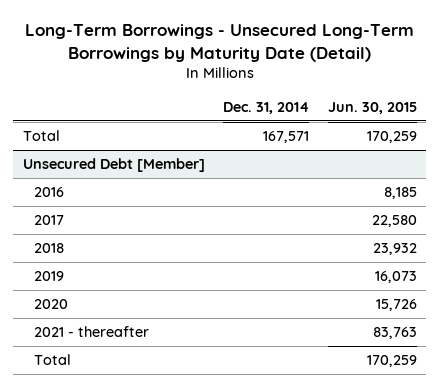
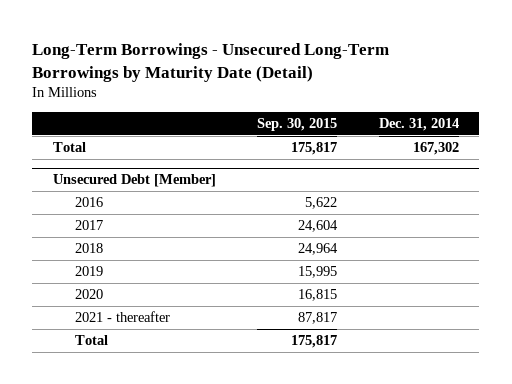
- | Dec. 31, 2014 | Jun. 30, 2015
+ | Sep. 30, 2015 | Dec. 31, 2014
- Total | 167,571 | 170,259
+ Total | 175,817 | 167,302

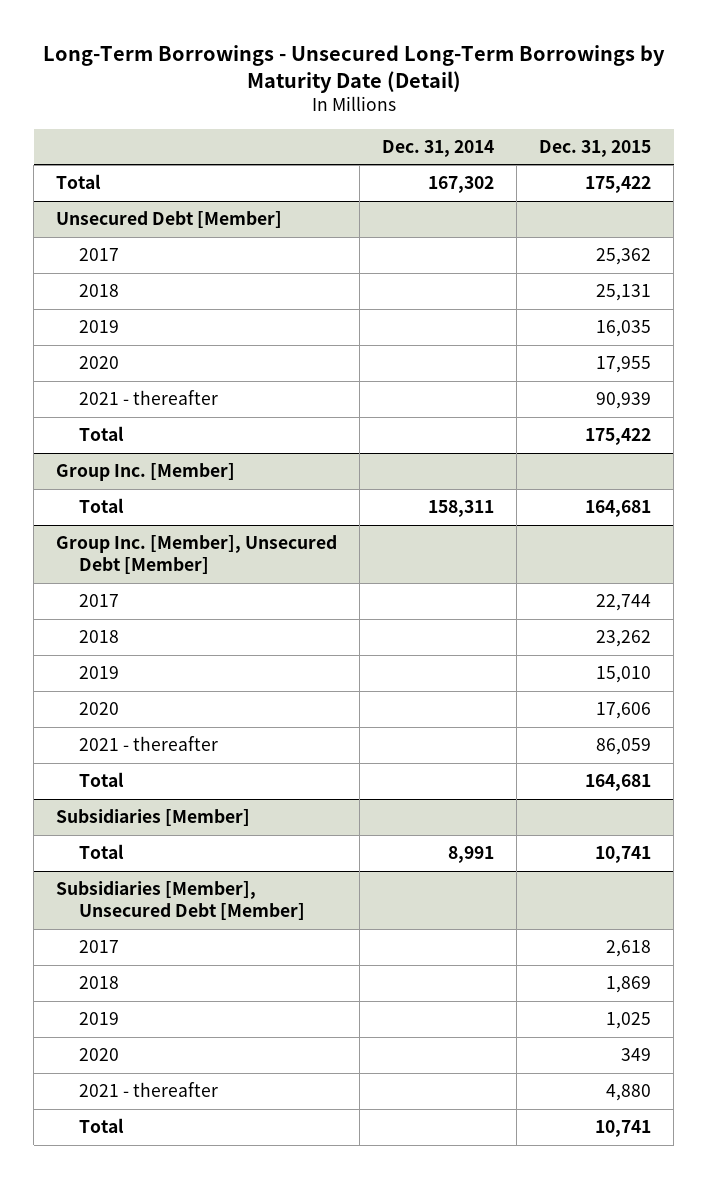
- | Sep. 30, 2015 | Dec. 31, 2014
+ | Dec. 31, 2014 | Dec. 31, 2015
@ Unsecured Debt [Member]
- 2016 | 5,622 |
+ Group Inc. [Member]
+ Total | 158,311 | 164,681
+ Group Inc. [Member], Unsecured Debt [Member]
+ 2017 | | 22,744
+ 2018 | | 23,262
+ 2019 | | 15,010
+ 2020 | | 17,606
+ 2021 - thereafter | | 86,059
+ Total | | 164,681
+ Subsidiaries [Member]
+ Total | 8,991 | 10,741
+ Subsidiaries [Member], Unsecured Debt [Member]
+ 2017 | | 2,618
+ 2018 | | 1,869
+ 2019 | | 1,025
+ 2020 | | 349
+ 2021 - thereafter | | 4,880
+ Total | | 10,741

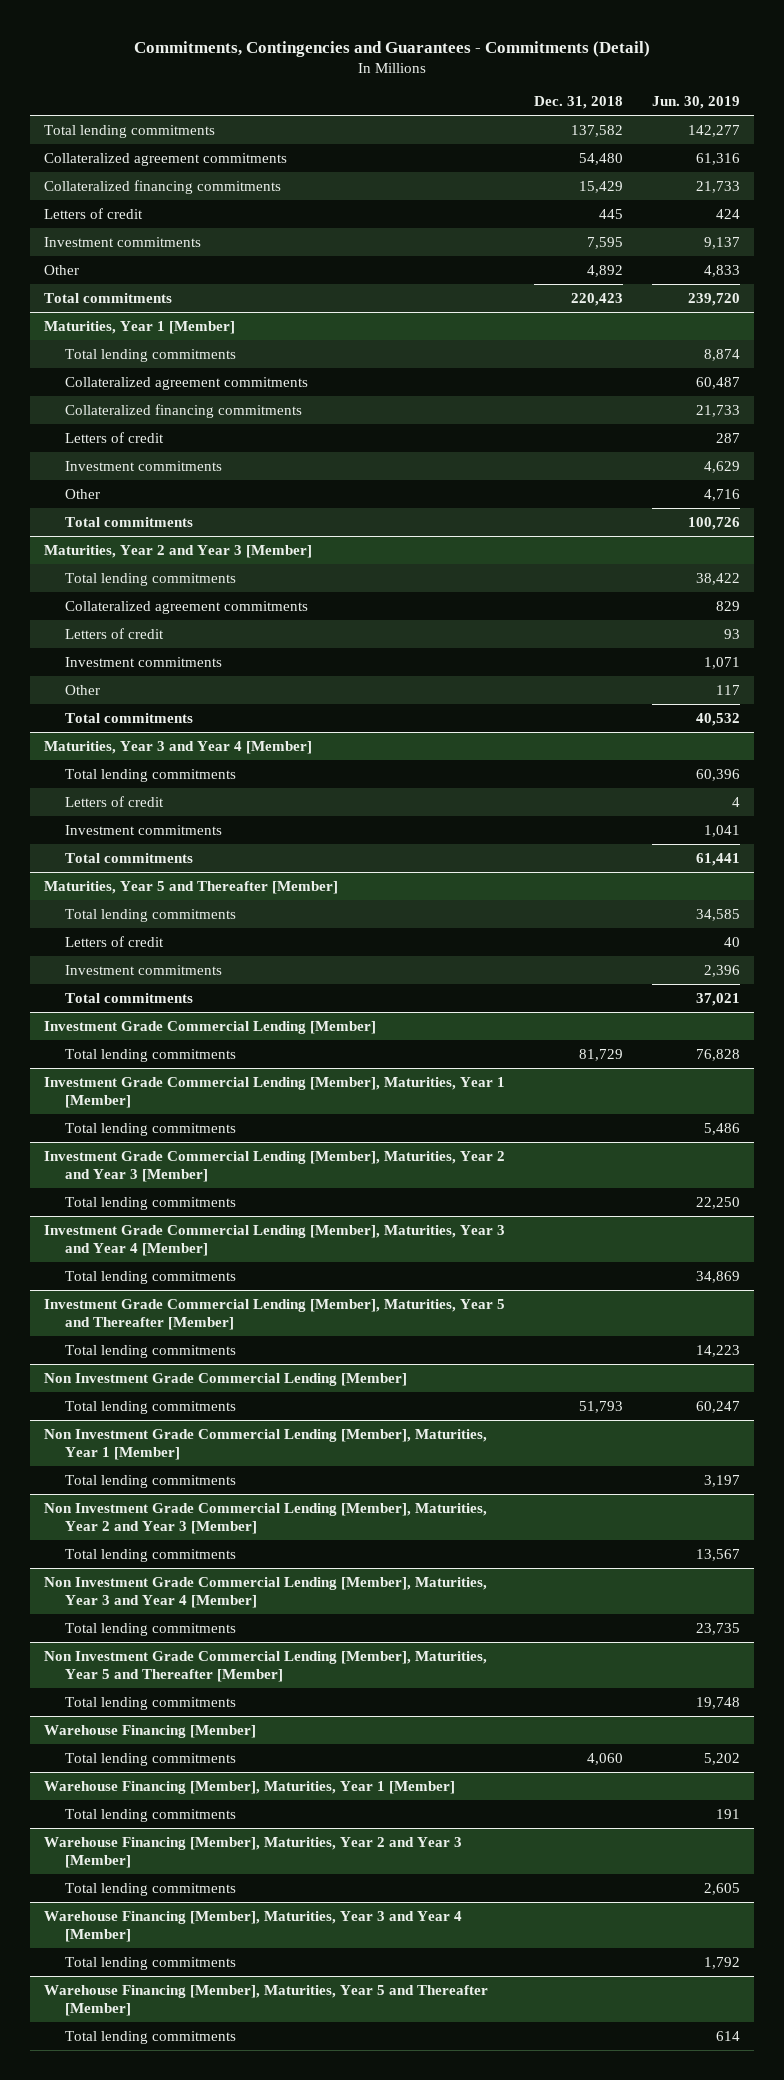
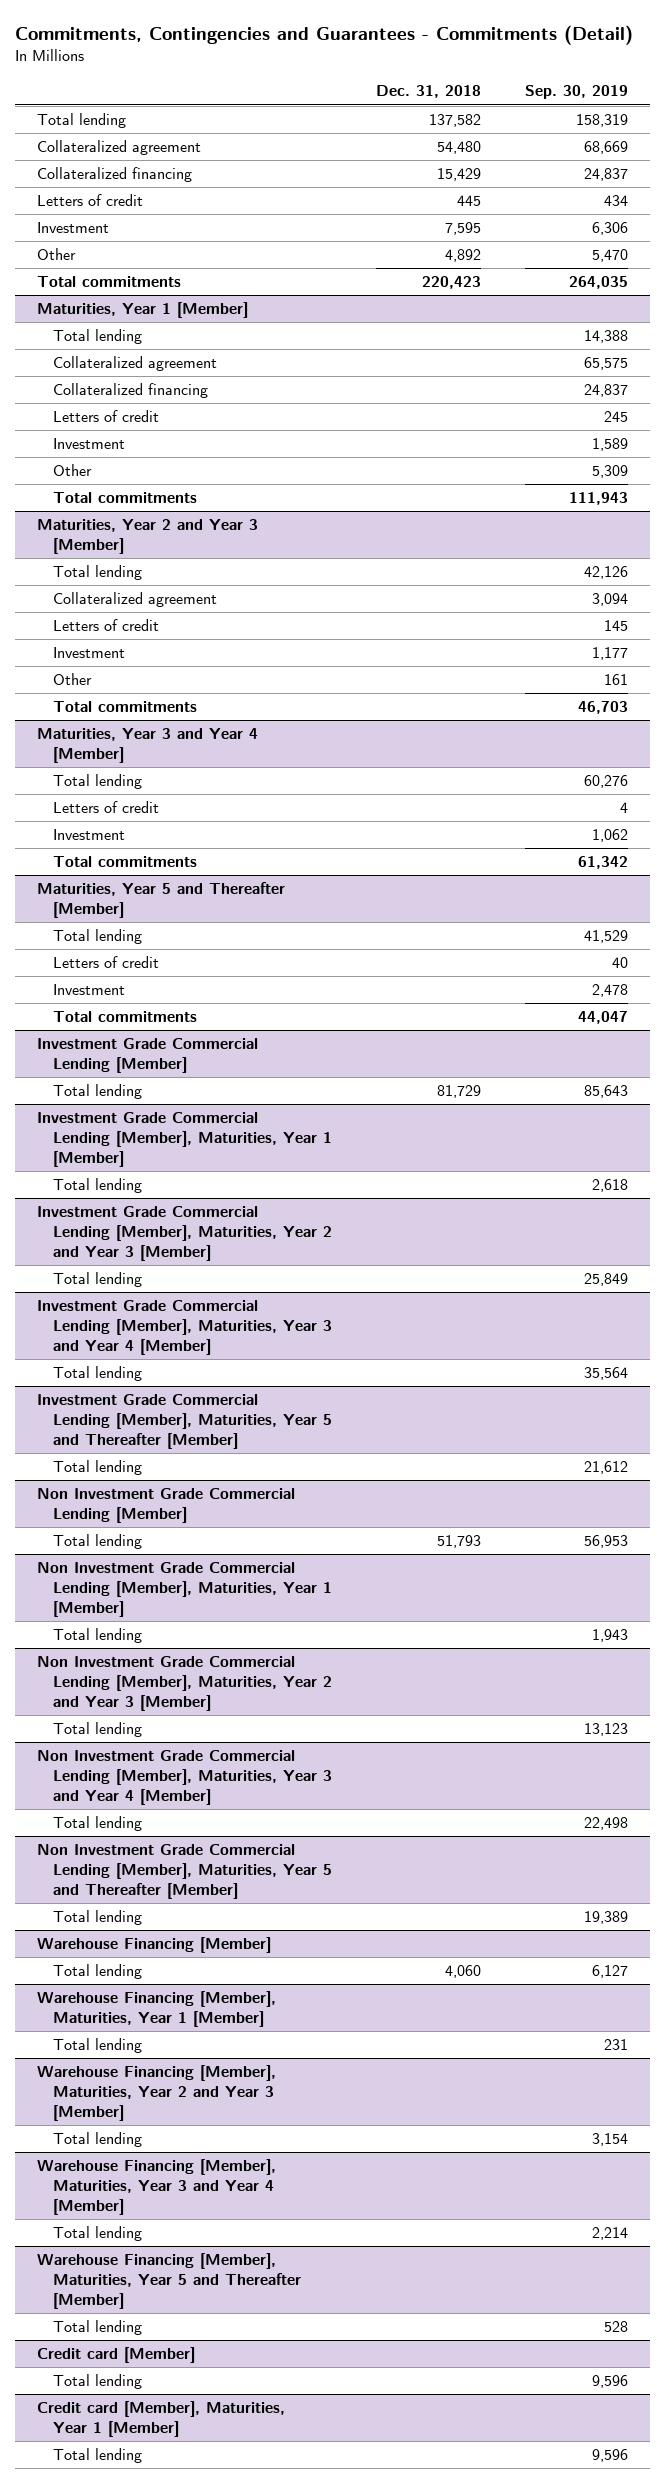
- | Dec. 31, 2018 | Jun. 30, 2019
+ | Dec. 31, 2018 | Sep. 30, 2019
- Total lending commitments | 137,582 | 142,277
- Collateralized agreement commitments | 54,480 | 61,316
- Collateralized financing commitments | 15,429 | 21,733
+ Total lending | 137,582 | 158,319
+ Collateralized agreement | 54,480 | 68,669
+ Collateralized financing | 15,429 | 24,837
- Investment commitments | 7,595 | 9,137
+ Investment | 7,595 | 6,306
@ Maturities, Year 1 [Member]
- Total lending commitments | | 8,874
- Collateralized agreement commitments | | 60,487
- Collateralized financing commitments | | 21,733
+ Total lending | | 14,388
+ Collateralized agreement | | 65,575
+ Collateralized financing | | 24,837
- Investment commitments | | 4,629
+ Investment | | 1,589
@ Maturities, Year 2 and Year 3 [Member]
- Total lending commitments | | 38,422
- Collateralized agreement commitments | | 829
+ Total lending | | 42,126
+ Collateralized agreement | | 3,094
- Investment commitments | | 1,071
+ Investment | | 1,177
@ Maturities, Year 3 and Year 4 [Member]
- Total lending commitments | | 60,396
+ Total lending | | 60,276
- Investment commitments | | 1,041
+ Investment | | 1,062
@ Maturities, Year 5 and Thereafter [Member]
- Total lending commitments | | 34,585
+ Total lending | | 41,529
- Investment commitments | | 2,396
+ Investment | | 2,478
@ Investment Grade Commercial Lending [Member]
- Total lending commitments | 81,729 | 76,828
+ Total lending | 81,729 | 85,643
@ Investment Grade Commercial Lending [Member], Maturities, Year 1 [Member]
- Total lending commitments | | 5,486
+ Total lending | | 2,618
@ Investment Grade Commercial Lending [Member], Maturities, Year 2 and Year 3 [Member]
- Total lending commitments | | 22,250
+ Total lending | | 25,849
@ Investment Grade Commercial Lending [Member], Maturities, Year 3 and Year 4 [Member]
- Total lending commitments | | 34,869
+ Total lending | | 35,564
@ Investment Grade Commercial Lending [Member], Maturities, Year 5 and Thereafter [Member]
- Total lending commitments | | 14,223
+ Total lending | | 21,612
@ Non Investment Grade Commercial Lending [Member]
- Total lending commitments | 51,793 | 60,247
+ Total lending | 51,793 | 56,953
@ Non Investment Grade Commercial Lending [Member], Maturities, Year 1 [Member]
- Total lending commitments | | 3,197
+ Total lending | | 1,943
@ Non Investment Grade Commercial Lending [Member], Maturities, Year 2 and Year 3 [Member]
- Total lending commitments | | 13,567
+ Total lending | | 13,123
@ Non Investment Grade Commercial Lending [Member], Maturities, Year 3 and Year 4 [Member]
- Total lending commitments | | 23,735
+ Total lending | | 22,498
@ Non Investment Grade Commercial Lending [Member], Maturities, Year 5 and Thereafter [Member]
- Total lending commitments | | 19,748
+ Total lending | | 19,389
@ Warehouse Financing [Member]
- Total lending commitments | 4,060 | 5,202
+ Total lending | 4,060 | 6,127
@ Warehouse Financing [Member], Maturities, Year 1 [Member]
- Total lending commitments | | 191
+ Total lending | | 231
@ Warehouse Financing [Member], Maturities, Year 2 and Year 3 [Member]
- Total lending commitments | | 2,605
+ Total lending | | 3,154
@ Warehouse Financing [Member], Maturities, Year 3 and Year 4 [Member]
- Total lending commitments | | 1,792
+ Total lending | | 2,214
@ Warehouse Financing [Member], Maturities, Year 5 and Thereafter [Member]
- Total lending commitments | | 614
+ Total lending | | 528
+ Credit card [Member]
+ Total lending | | 9,596
+ Credit card [Member], Maturities, Year 1 [Member]
+ Total lending | | 9,596

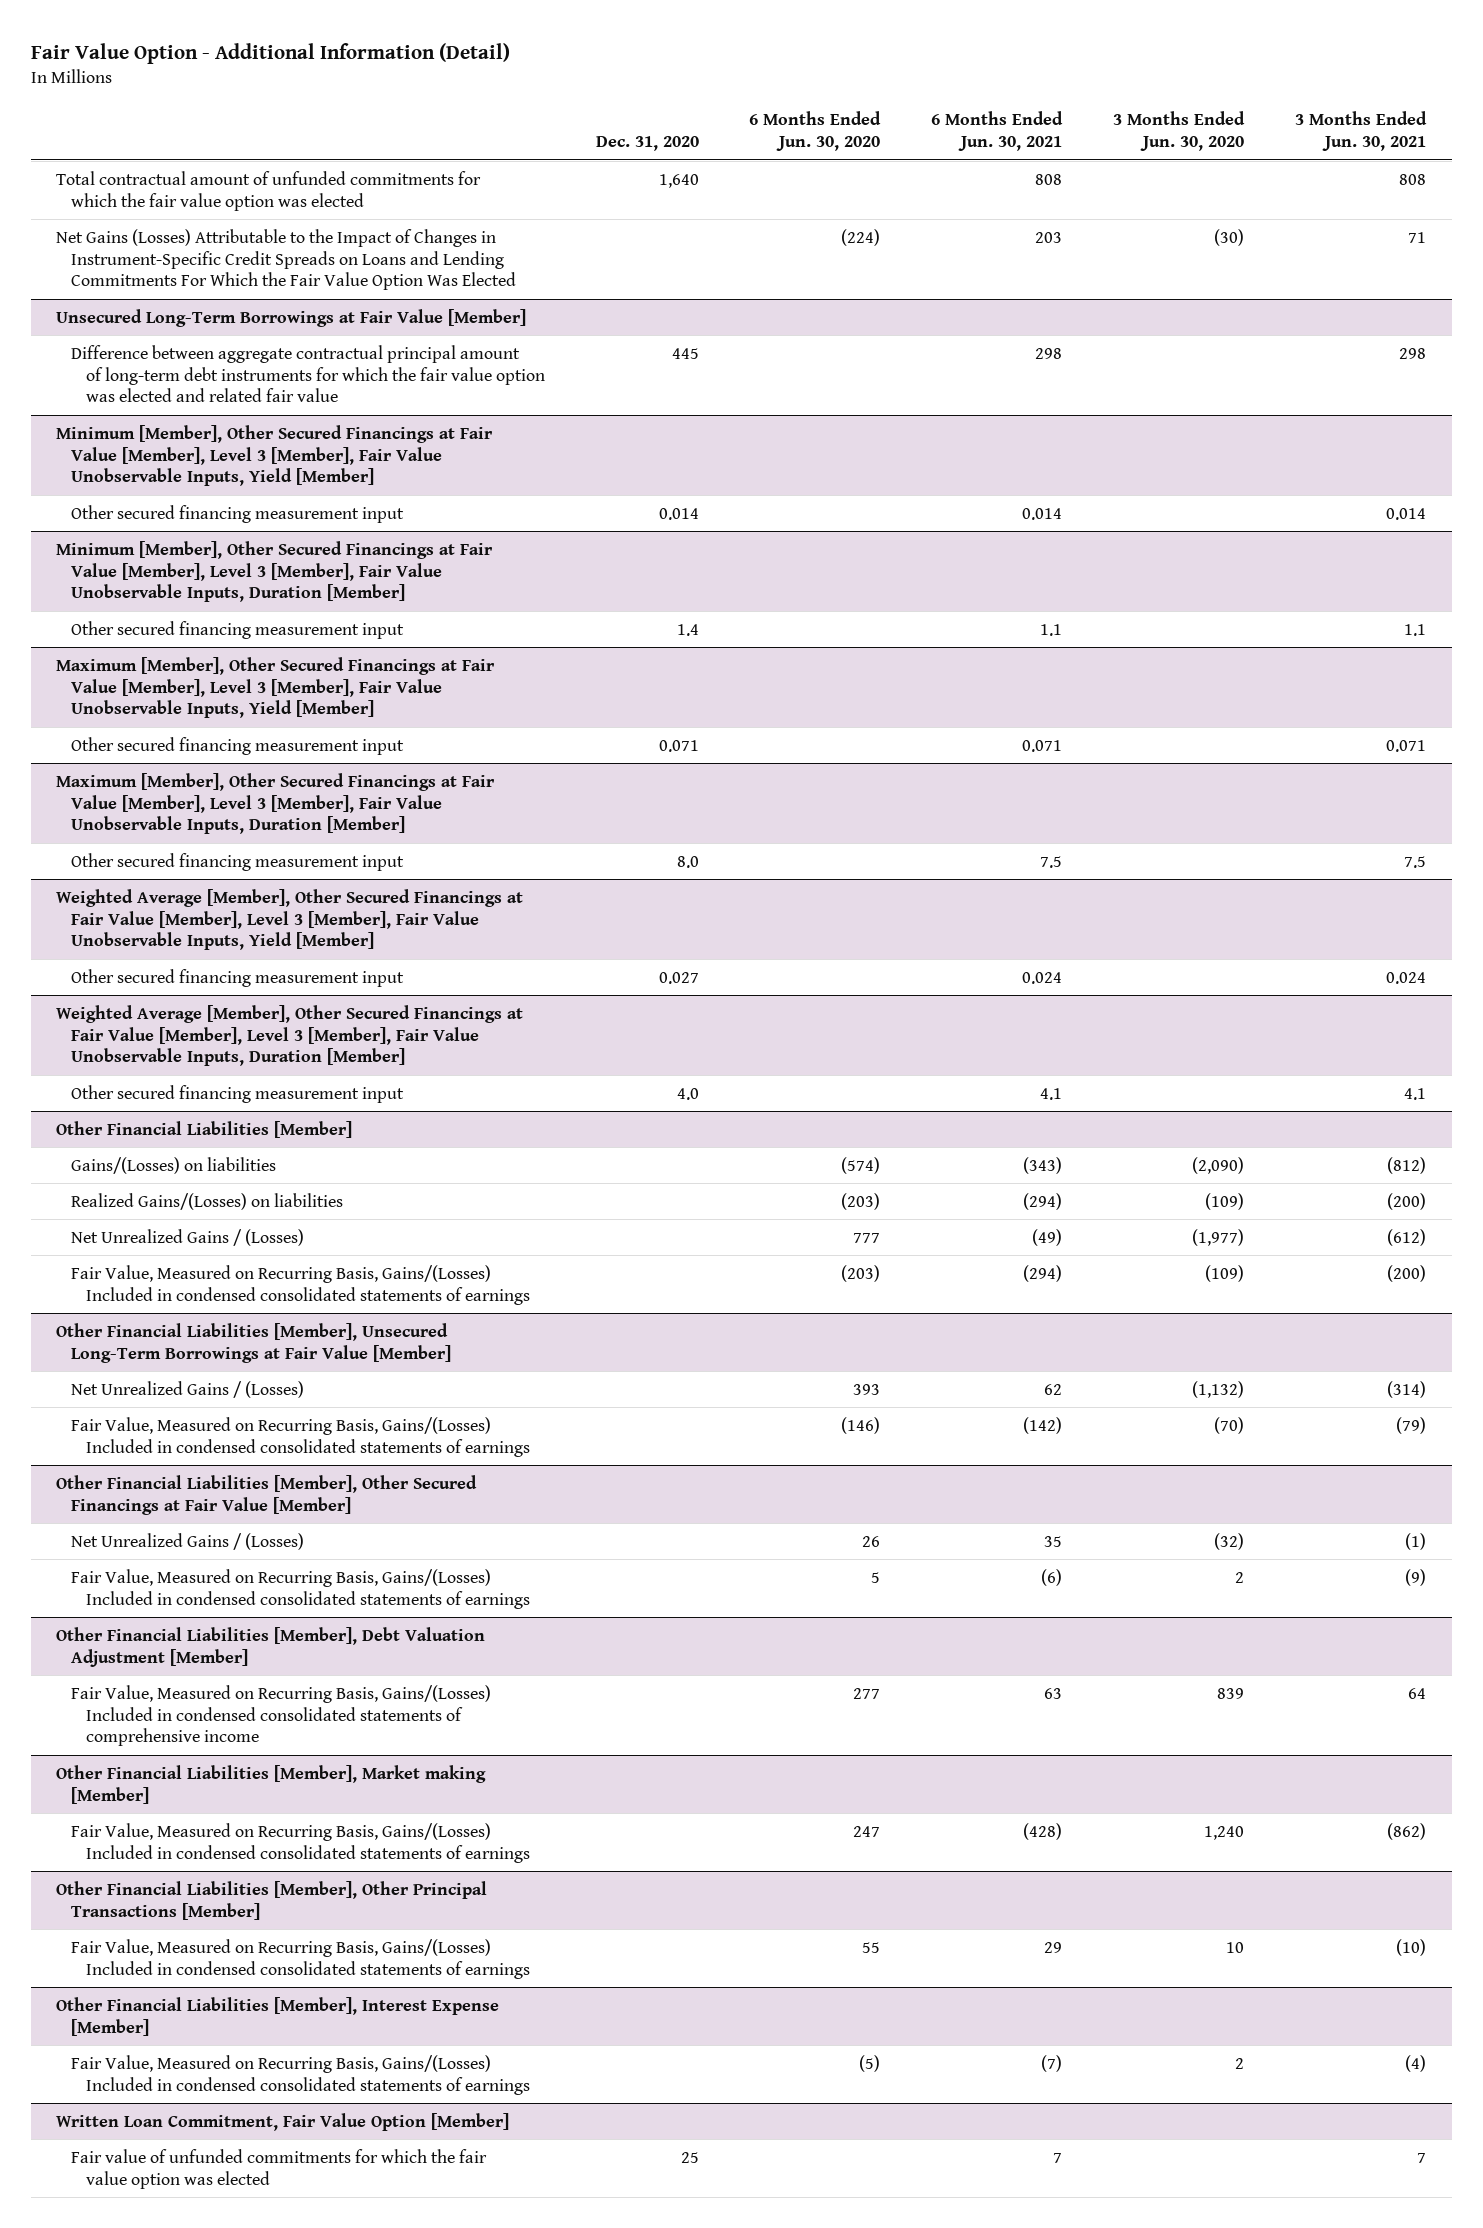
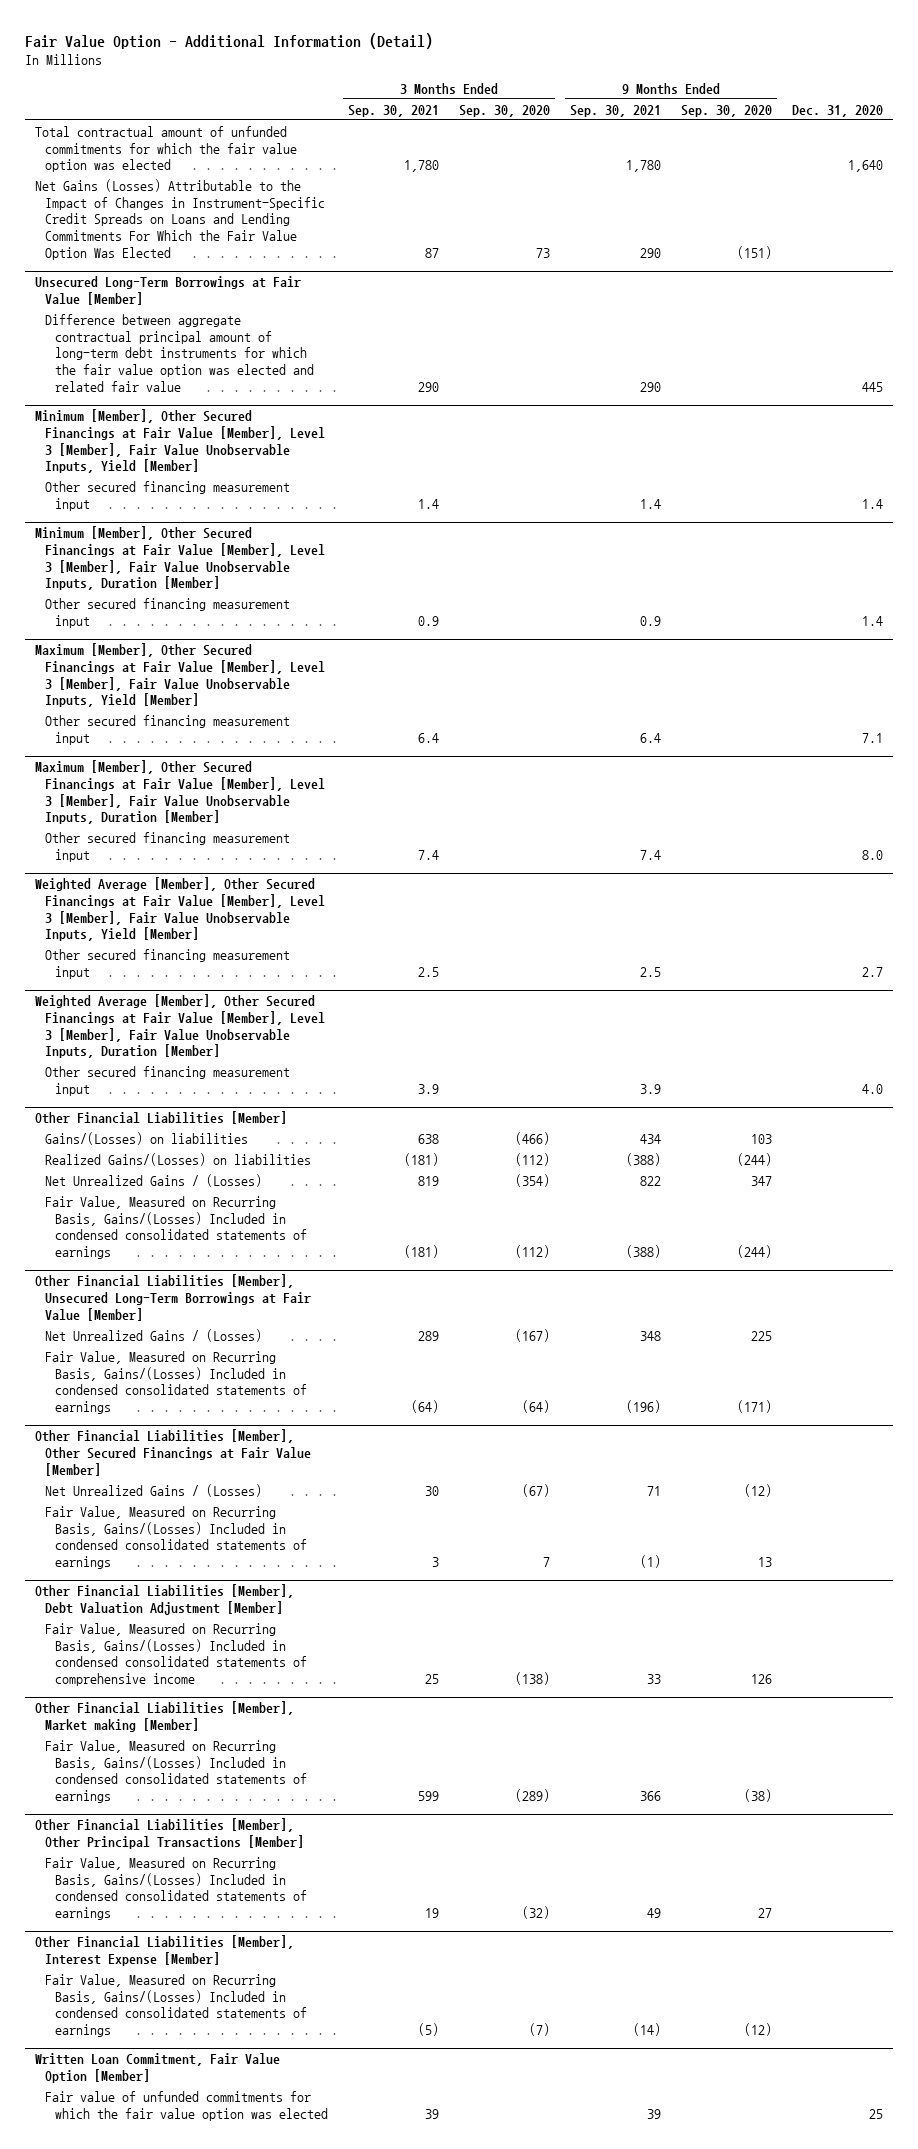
- | Dec. 31, 2020 | 6 Months Ended Jun. 30, 2020 | 6 Months Ended Jun. 30, 2021 | 3 Months Ended Jun. 30, 2020 | 3 Months Ended Jun. 30, 2021
+ | 3 Months Ended Sep. 30, 2021 | 3 Months Ended Sep. 30, 2020 | 9 Months Ended Sep. 30, 2021 | 9 Months Ended Sep. 30, 2020 | Dec. 31, 2020
@ Minimum [Member], Other Secured Financings at Fair Value [Member], Level 3 [Member], Fair Value Unobservable Inputs, Yield [Member]
- Other secured financing measurement input | 0.014 | | 0.014 | | 0.014
+ Other secured financing measurement input | 1.4 | | 1.4 | | 1.4
@ Maximum [Member], Other Secured Financings at Fair Value [Member], Level 3 [Member], Fair Value Unobservable Inputs, Yield [Member]
- Other secured financing measurement input | 0.071 | | 0.071 | | 0.071
+ Other secured financing measurement input | 6.4 | | 6.4 | | 7.1
@ Weighted Average [Member], Other Secured Financings at Fair Value [Member], Level 3 [Member], Fair Value Unobservable Inputs, Yield [Member]
- Other secured financing measurement input | 0.027 | | 0.024 | | 0.024
+ Other secured financing measurement input | 2.5 | | 2.5 | | 2.7

